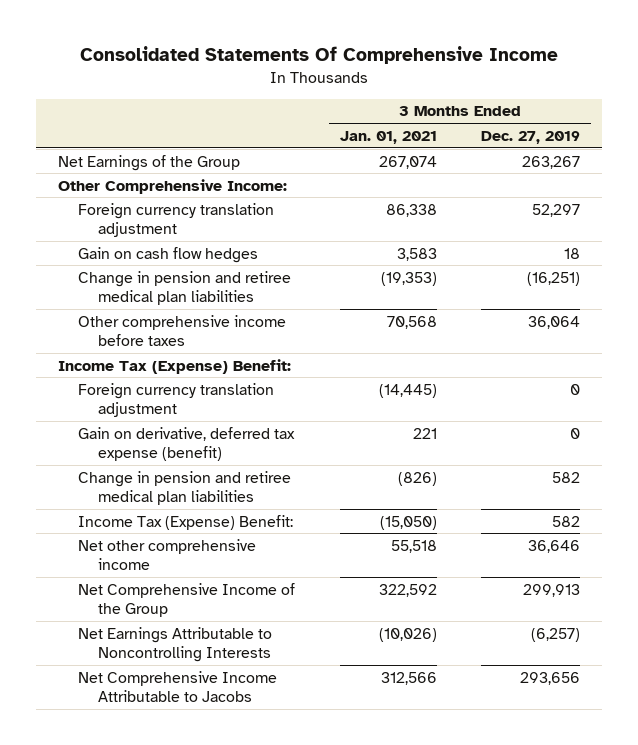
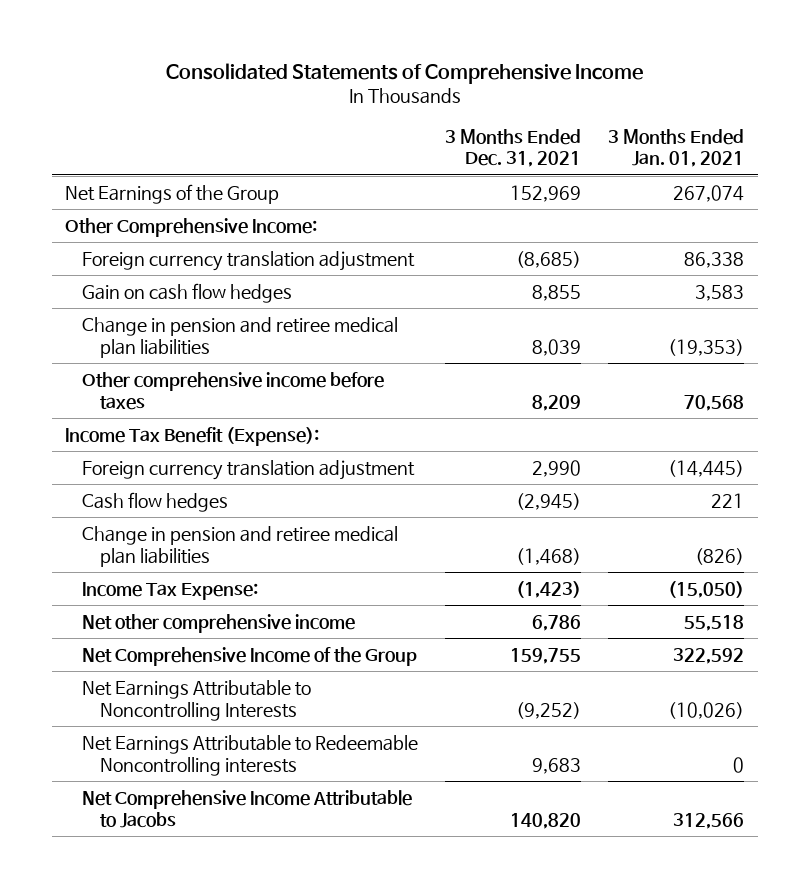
- Consolidated Statements Of Comprehensive Income
+ Consolidated Statements of Comprehensive Income
- | 3 Months Ended Jan. 01, 2021 | 3 Months Ended Dec. 27, 2019
+ | 3 Months Ended Dec. 31, 2021 | 3 Months Ended Jan. 01, 2021
- Income Tax (Expense) Benefit:
+ Income Tax Benefit (Expense):
- Gain on derivative, deferred tax expense (benefit) | 221 | 0
+ Cash flow hedges | (2,945) | 221
- Income Tax (Expense) Benefit: | (15,050) | 582
+ Income Tax Expense: | (1,423) | (15,050)
+ Net Earnings Attributable to Redeemable Noncontrolling interests | 9,683 | 0

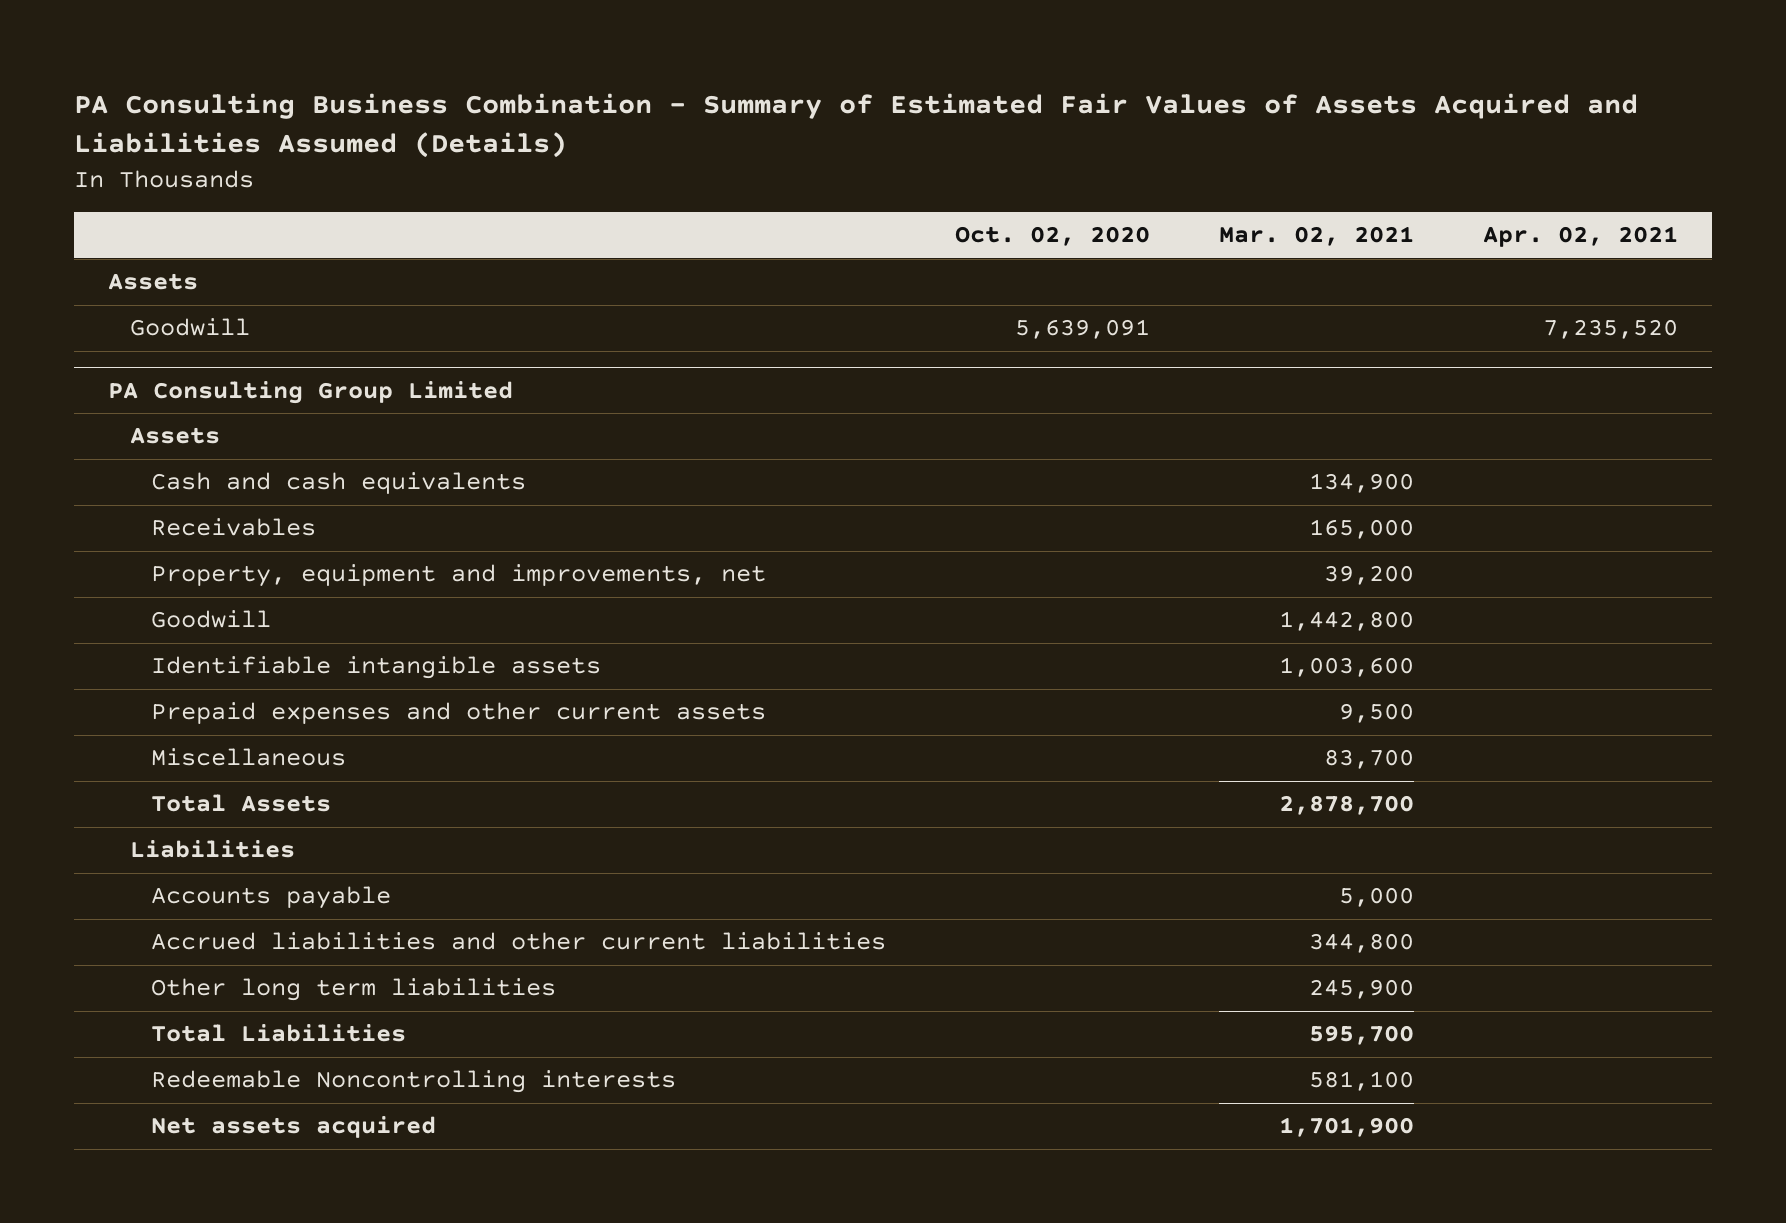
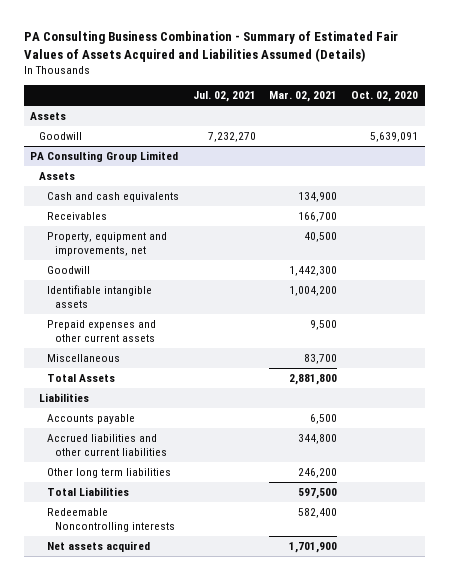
- | Oct. 02, 2020 | Mar. 02, 2021 | Apr. 02, 2021
+ | Jul. 02, 2021 | Mar. 02, 2021 | Oct. 02, 2020
@ PA Consulting Group Limited
- Receivables | | 165,000 |
- Property, equipment and improvements, net | | 39,200 |
- Goodwill | | 1,442,800 |
- Identifiable intangible assets | | 1,003,600 |
+ Receivables | | 166,700 |
+ Property, equipment and improvements, net | | 40,500 |
+ Goodwill | | 1,442,300 |
+ Identifiable intangible assets | | 1,004,200 |
- Total Assets | | 2,878,700 |
+ Total Assets | | 2,881,800 |
- Accounts payable | | 5,000 |
+ Accounts payable | | 6,500 |
- Other long term liabilities | | 245,900 |
- Total Liabilities | | 595,700 |
- Redeemable Noncontrolling interests | | 581,100 |
+ Other long term liabilities | | 246,200 |
+ Total Liabilities | | 597,500 |
+ Redeemable Noncontrolling interests | | 582,400 |

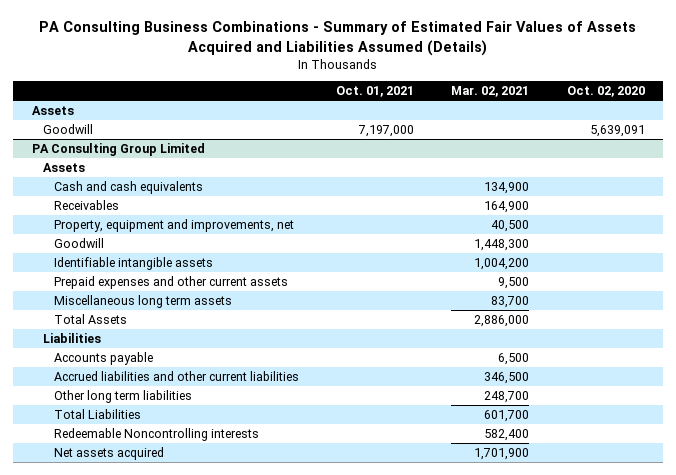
- PA Consulting Business Combination - Summary of Estimated Fair Values of Assets Acquired and Liabilities Assumed (Details)
+ PA Consulting Business Combinations - Summary of Estimated Fair Values of Assets Acquired and Liabilities Assumed (Details)
- | Jul. 02, 2021 | Mar. 02, 2021 | Oct. 02, 2020
+ | Oct. 01, 2021 | Mar. 02, 2021 | Oct. 02, 2020
@ PA Consulting Group Limited
- Receivables | | 166,700 |
+ Receivables | | 164,900 |
- Goodwill | | 1,442,300 |
+ Goodwill | | 1,448,300 |
- Miscellaneous | | 83,700 |
- Total Assets | | 2,881,800 |
+ Miscellaneous long term assets | | 83,700 |
+ Total Assets | | 2,886,000 |
- Accrued liabilities and other current liabilities | | 344,800 |
- Other long term liabilities | | 246,200 |
- Total Liabilities | | 597,500 |
+ Accrued liabilities and other current liabilities | | 346,500 |
+ Other long term liabilities | | 248,700 |
+ Total Liabilities | | 601,700 |

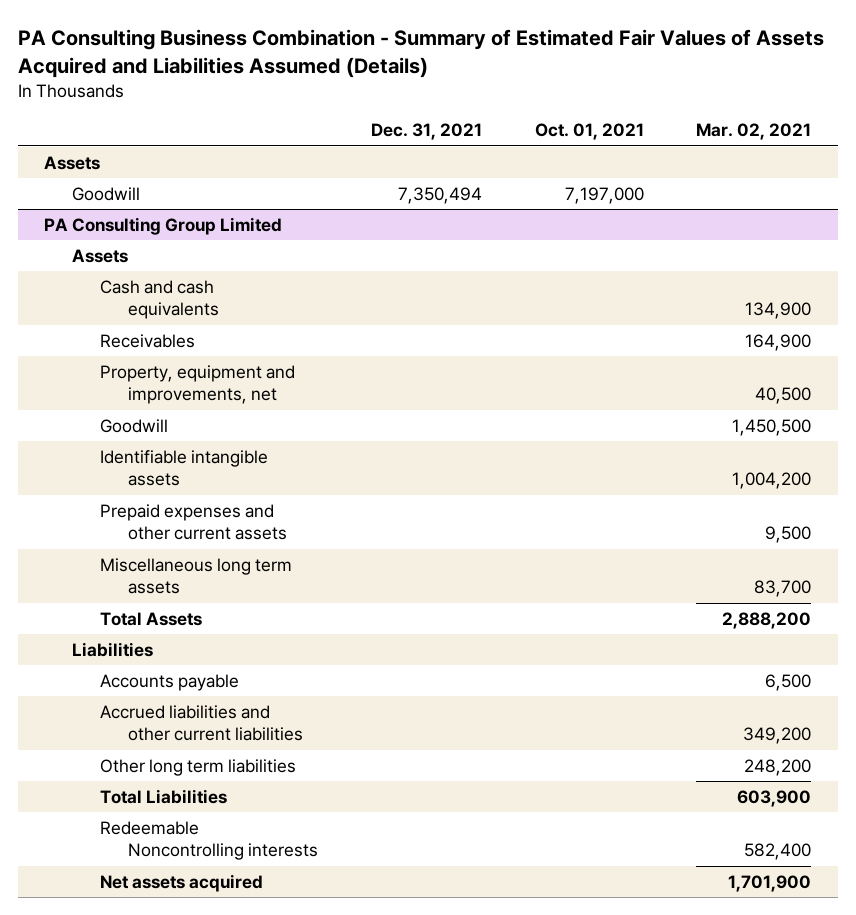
- PA Consulting Business Combinations - Summary of Estimated Fair Values of Assets Acquired and Liabilities Assumed (Details)
+ PA Consulting Business Combination - Summary of Estimated Fair Values of Assets Acquired and Liabilities Assumed (Details)
- | Oct. 01, 2021 | Mar. 02, 2021 | Oct. 02, 2020
+ | Dec. 31, 2021 | Oct. 01, 2021 | Mar. 02, 2021
@ PA Consulting Group Limited
- Goodwill | | 1,448,300 |
+ Goodwill | | | 1,450,500
- Total Assets | | 2,886,000 |
+ Total Assets | | | 2,888,200
- Accrued liabilities and other current liabilities | | 346,500 |
- Other long term liabilities | | 248,700 |
- Total Liabilities | | 601,700 |
+ Accrued liabilities and other current liabilities | | | 349,200
+ Other long term liabilities | | | 248,200
+ Total Liabilities | | | 603,900

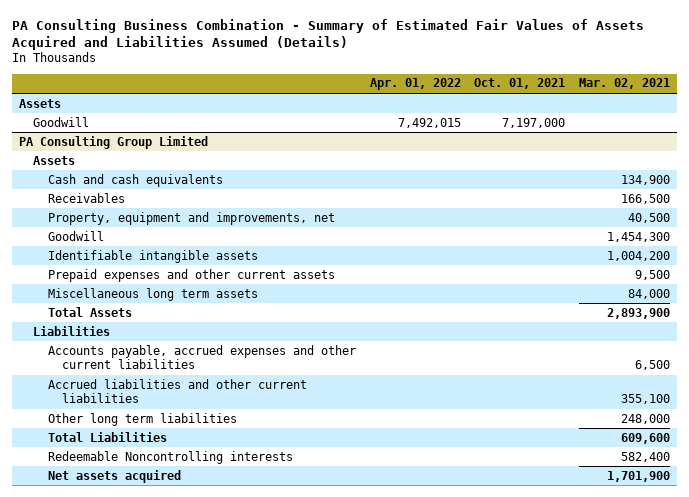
- | Dec. 31, 2021 | Oct. 01, 2021 | Mar. 02, 2021
+ | Apr. 01, 2022 | Oct. 01, 2021 | Mar. 02, 2021
@ PA Consulting Group Limited
- Receivables | | | 164,900
+ Receivables | | | 166,500
- Goodwill | | | 1,450,500
+ Goodwill | | | 1,454,300
- Miscellaneous long term assets | | | 83,700
- Total Assets | | | 2,888,200
+ Miscellaneous long term assets | | | 84,000
+ Total Assets | | | 2,893,900
- Accounts payable | | | 6,500
- Accrued liabilities and other current liabilities | | | 349,200
- Other long term liabilities | | | 248,200
- Total Liabilities | | | 603,900
+ Accounts payable, accrued expenses and other current liabilities | | | 6,500
+ Accrued liabilities and other current liabilities | | | 355,100
+ Other long term liabilities | | | 248,000
+ Total Liabilities | | | 609,600

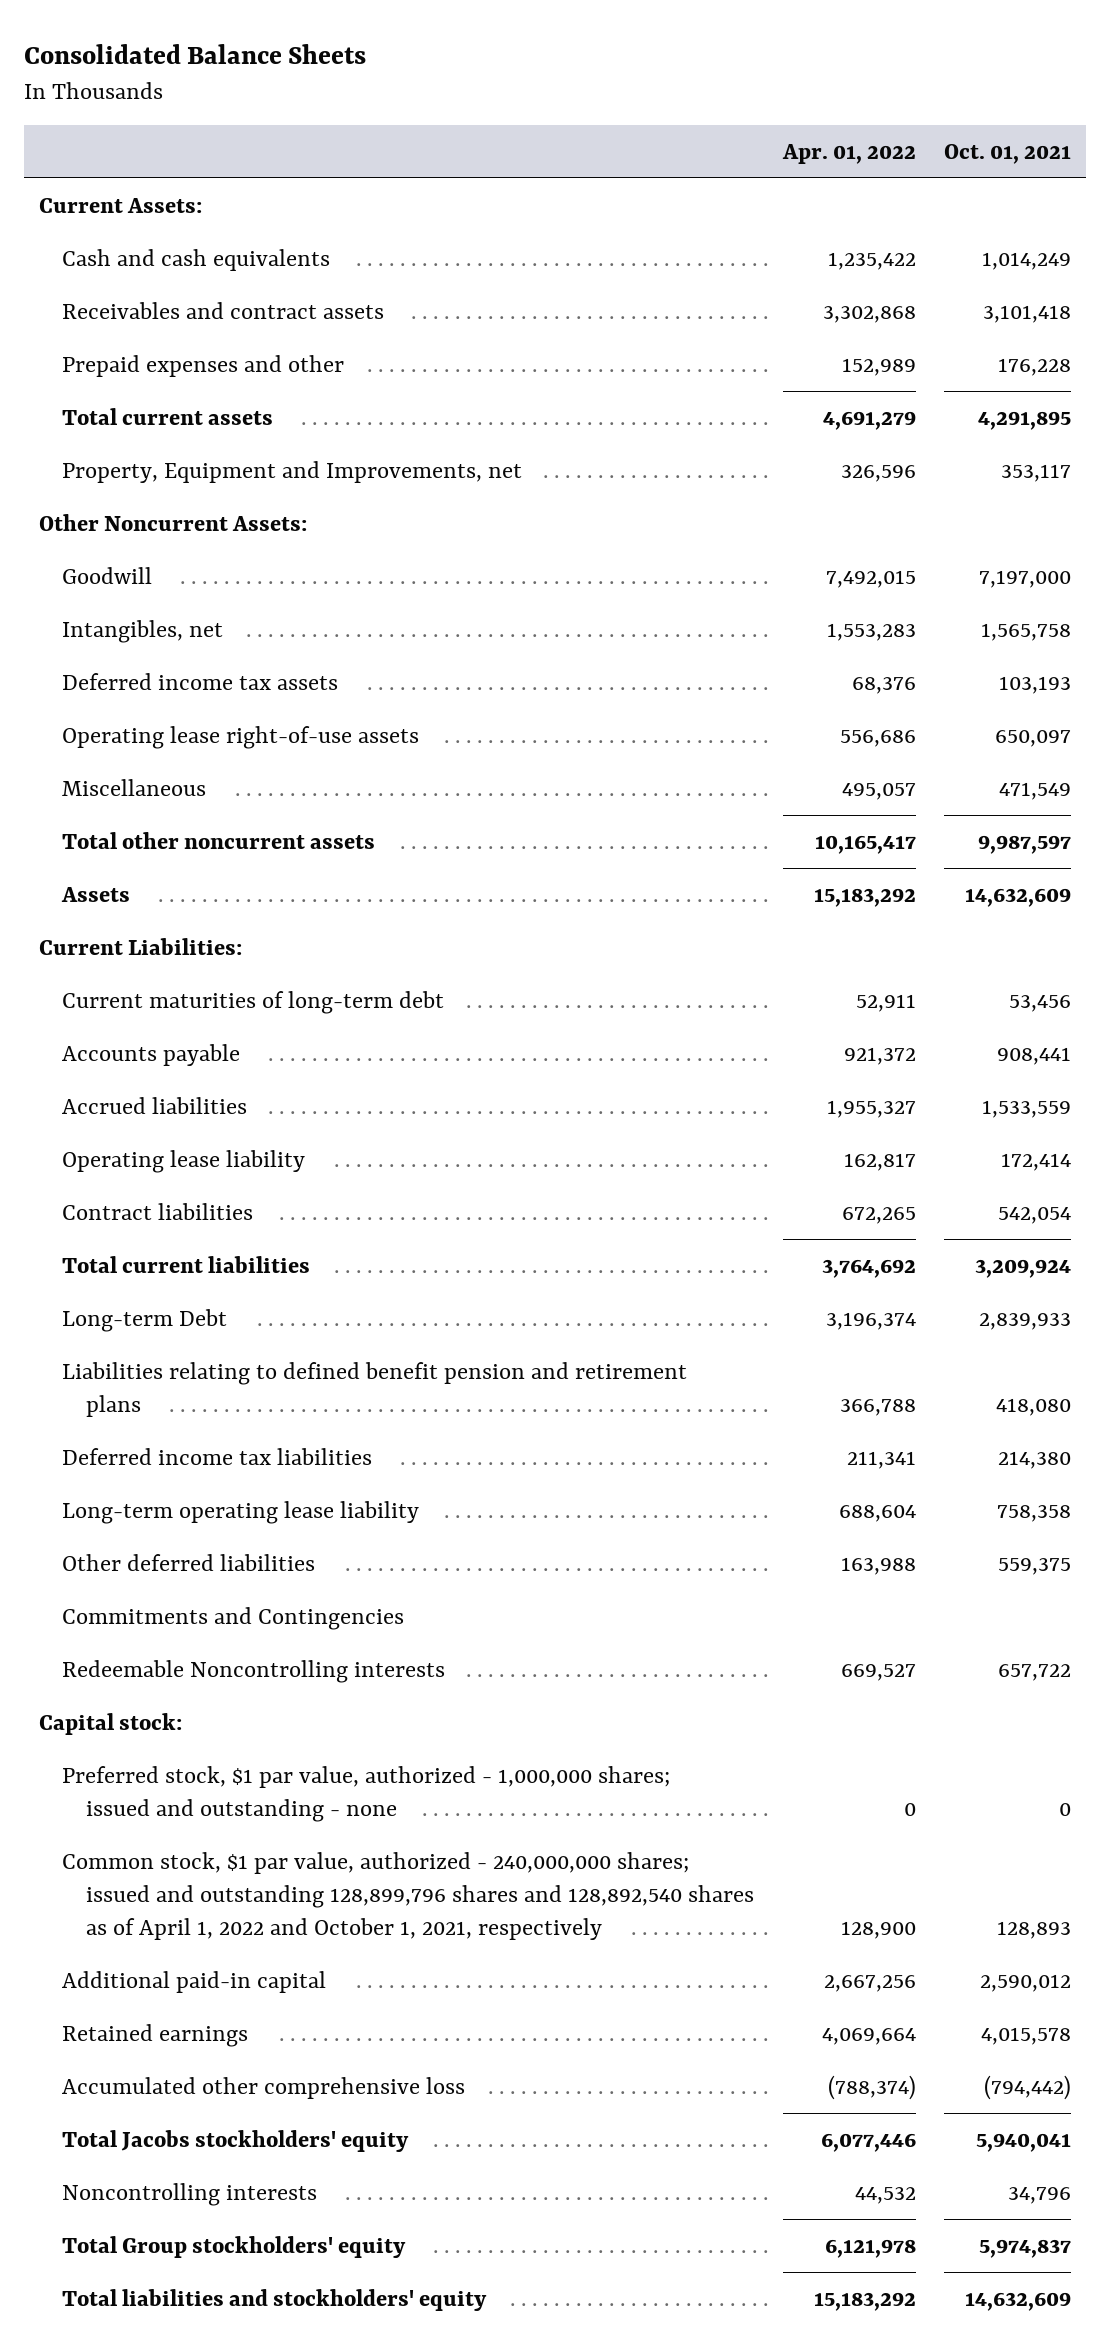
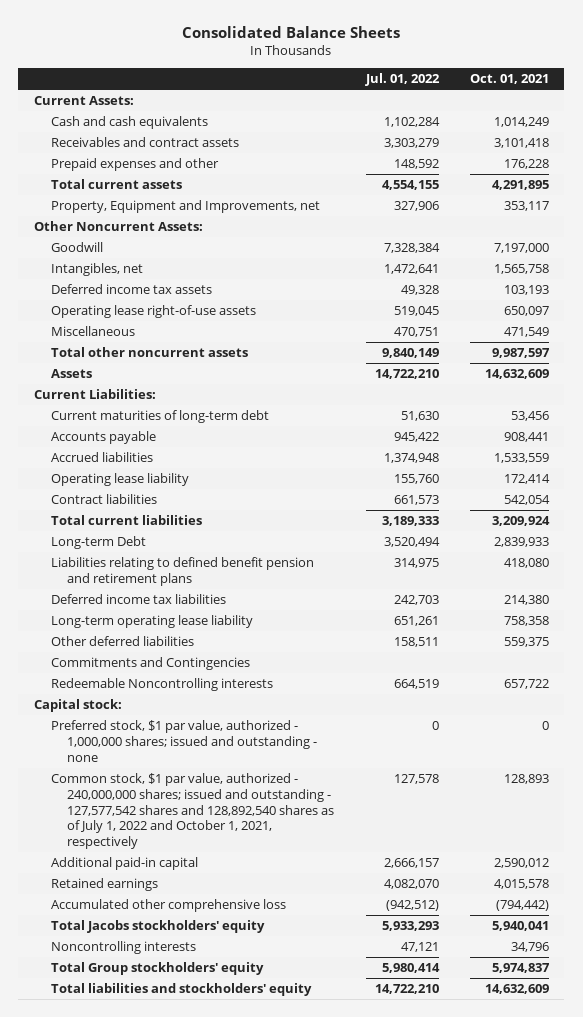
- | Apr. 01, 2022 | Oct. 01, 2021
+ | Jul. 01, 2022 | Oct. 01, 2021
- Common stock, $1 par value, authorized - 240,000,000 shares; issued and outstanding 128,899,796 shares and 128,892,540 shares as of April 1, 2022 and October 1, 2021, respectively | 128,900 | 128,893
+ Common stock, $1 par value, authorized - 240,000,000 shares; issued and outstanding - 127,577,542 shares and 128,892,540 shares as of July 1, 2022 and October 1, 2021, respectively | 127,578 | 128,893

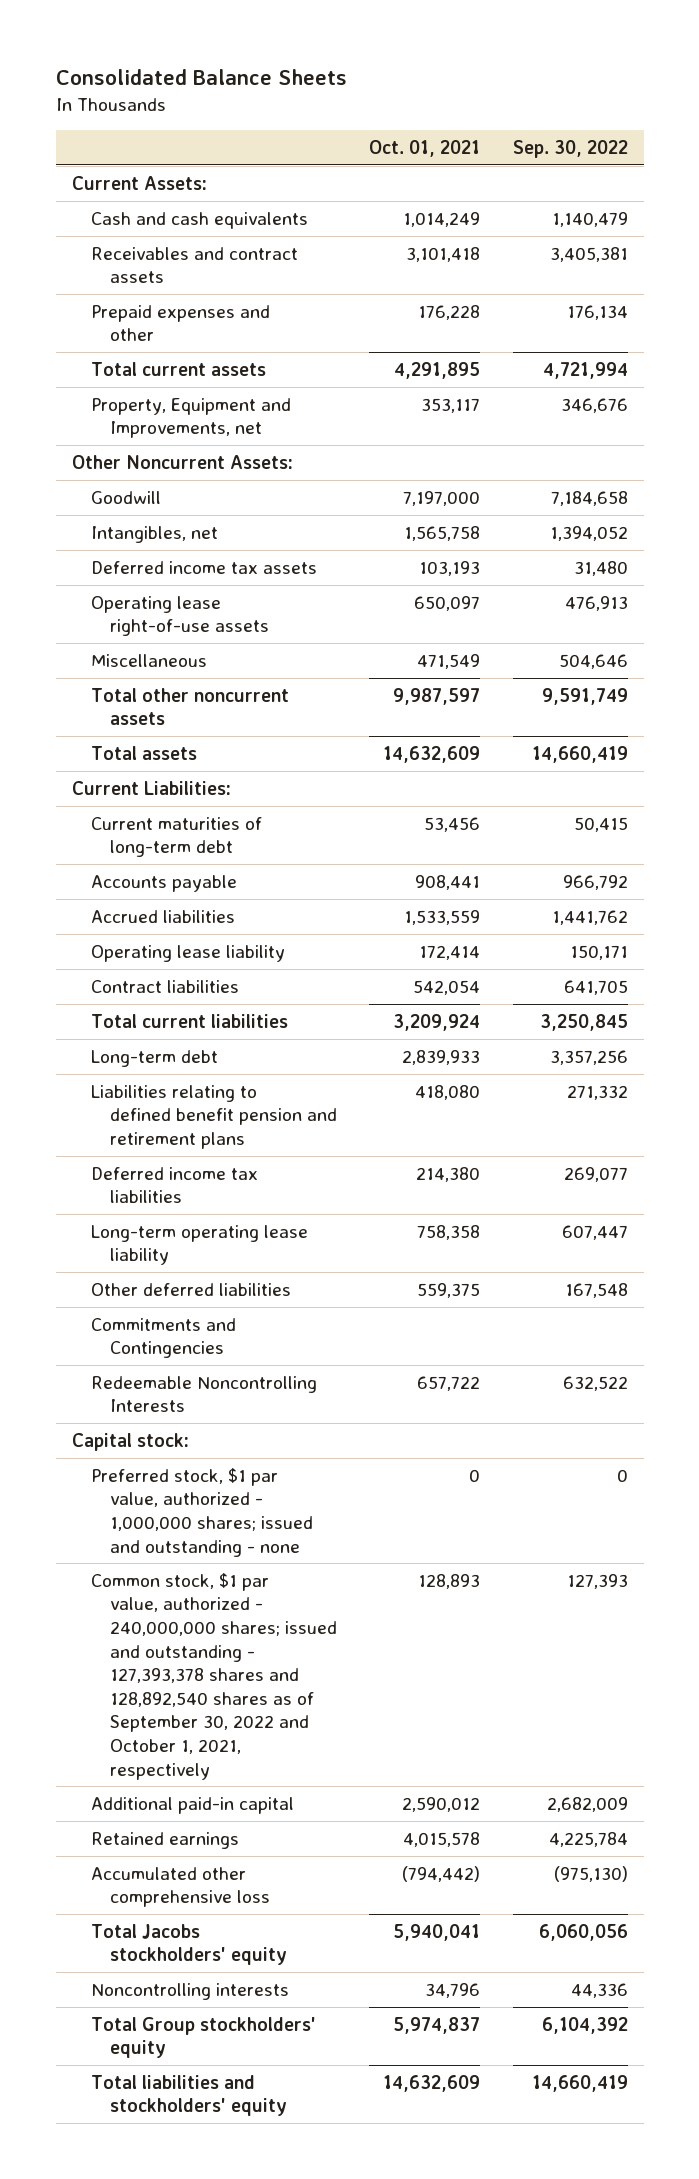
- | Jul. 01, 2022 | Oct. 01, 2021
+ | Oct. 01, 2021 | Sep. 30, 2022
- Assets | 14,722,210 | 14,632,609
+ Total assets | 14,632,609 | 14,660,419
- Long-term Debt | 3,520,494 | 2,839,933
+ Long-term debt | 2,839,933 | 3,357,256
- Redeemable Noncontrolling interests | 664,519 | 657,722
+ Redeemable Noncontrolling Interests | 657,722 | 632,522
- Common stock, $1 par value, authorized - 240,000,000 shares; issued and outstanding - 127,577,542 shares and 128,892,540 shares as of July 1, 2022 and October 1, 2021, respectively | 127,578 | 128,893
+ Common stock, $1 par value, authorized - 240,000,000 shares; issued and outstanding - 127,393,378 shares and 128,892,540 shares as of September 30, 2022 and October 1, 2021, respectively | 128,893 | 127,393

